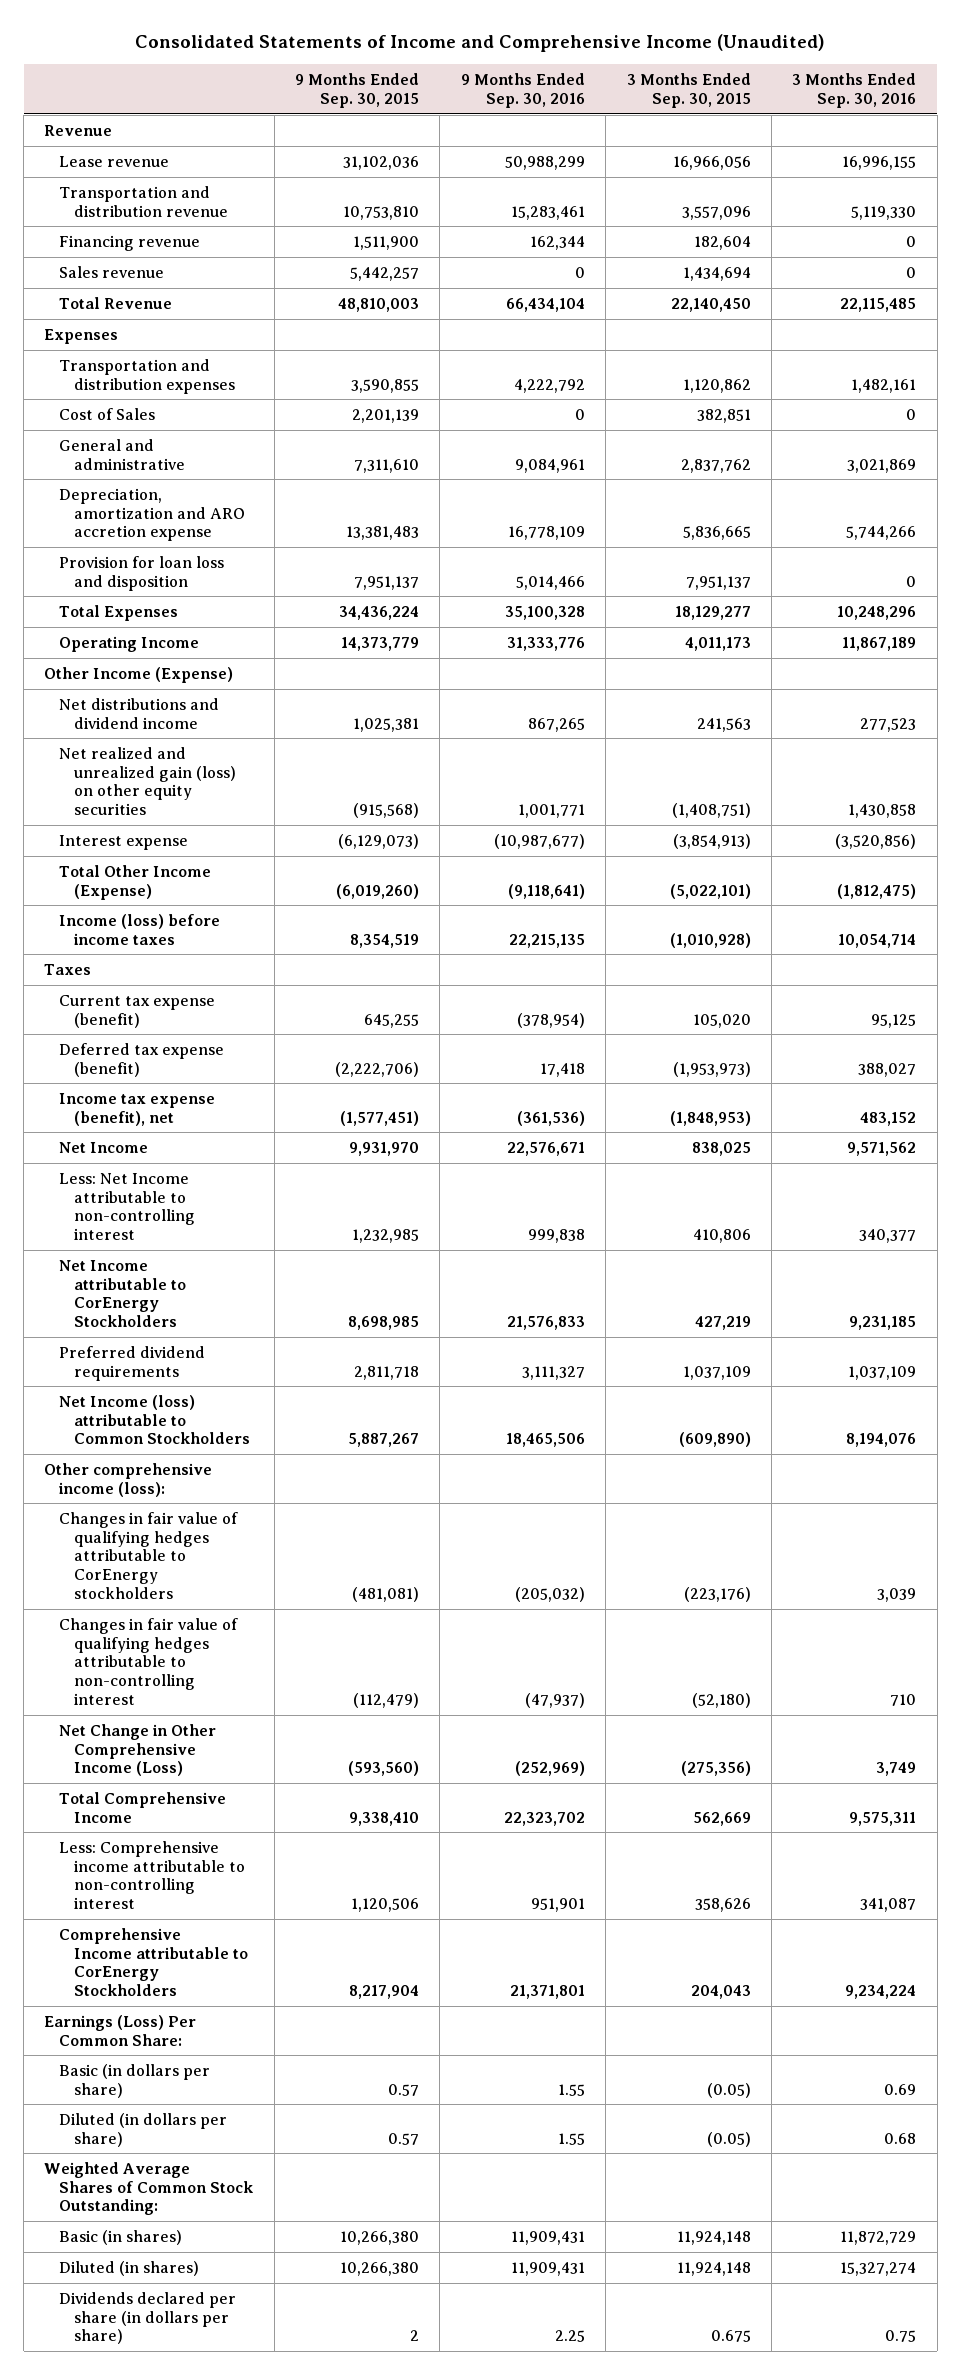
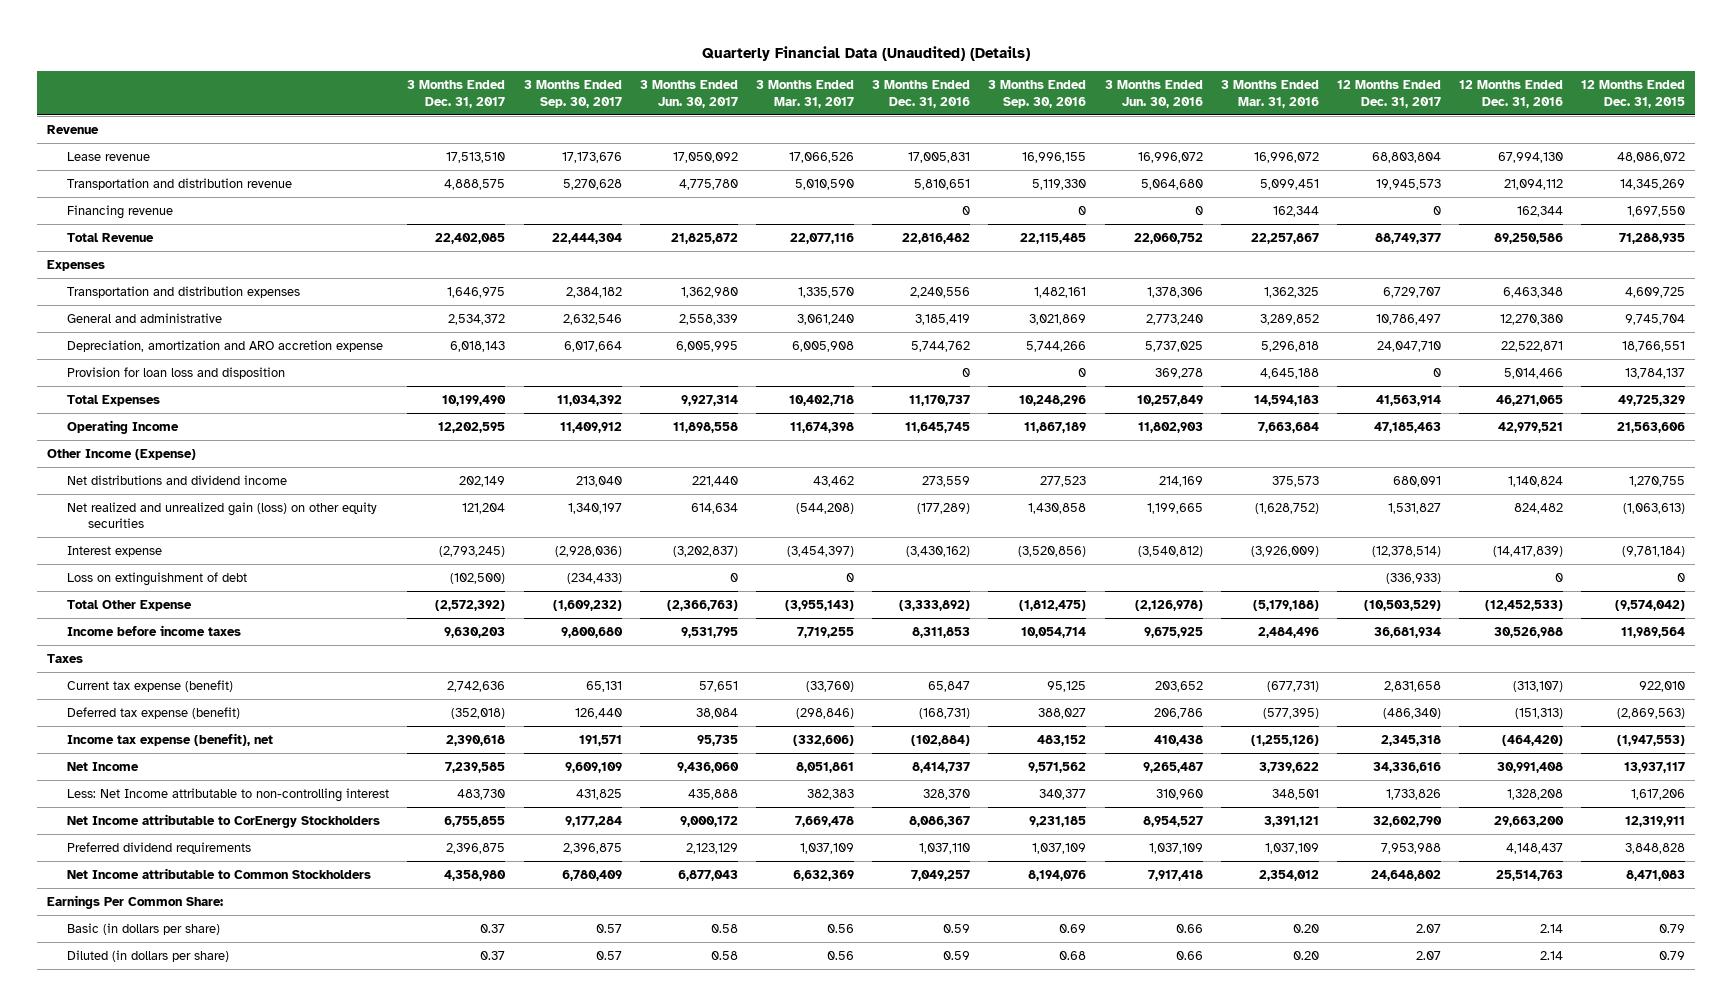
- Consolidated Statements of Income and Comprehensive Income (Unaudited)
+ Quarterly Financial Data (Unaudited) (Details)
- | 9 Months Ended Sep. 30, 2015 | 9 Months Ended Sep. 30, 2016 | 3 Months Ended Sep. 30, 2015 | 3 Months Ended Sep. 30, 2016
+ | 3 Months Ended Dec. 31, 2017 | 3 Months Ended Sep. 30, 2017 | 3 Months Ended Jun. 30, 2017 | 3 Months Ended Mar. 31, 2017 | 3 Months Ended Dec. 31, 2016 | 3 Months Ended Sep. 30, 2016 | 3 Months Ended Jun. 30, 2016 | 3 Months Ended Mar. 31, 2016 | 12 Months Ended Dec. 31, 2017 | 12 Months Ended Dec. 31, 2016 | 12 Months Ended Dec. 31, 2015
- Sales revenue | 5,442,257 | 0 | 1,434,694 | 0
- Cost of Sales | 2,201,139 | 0 | 382,851 | 0
- Total Other Income (Expense) | (6,019,260) | (9,118,641) | (5,022,101) | (1,812,475)
- Income (loss) before income taxes | 8,354,519 | 22,215,135 | (1,010,928) | 10,054,714
+ Loss on extinguishment of debt | (102,500) | (234,433) | 0 | 0 | | | | | (336,933) | 0 | 0
+ Total Other Expense | (2,572,392) | (1,609,232) | (2,366,763) | (3,955,143) | (3,333,892) | (1,812,475) | (2,126,978) | (5,179,188) | (10,503,529) | (12,452,533) | (9,574,042)
+ Income before income taxes | 9,630,203 | 9,800,680 | 9,531,795 | 7,719,255 | 8,311,853 | 10,054,714 | 9,675,925 | 2,484,496 | 36,681,934 | 30,526,988 | 11,989,564
- Net Income (loss) attributable to Common Stockholders | 5,887,267 | 18,465,506 | (609,890) | 8,194,076
- Other comprehensive income (loss):
- Changes in fair value of qualifying hedges attributable to CorEnergy stockholders | (481,081) | (205,032) | (223,176) | 3,039
- Changes in fair value of qualifying hedges attributable to non-controlling interest | (112,479) | (47,937) | (52,180) | 710
- Net Change in Other Comprehensive Income (Loss) | (593,560) | (252,969) | (275,356) | 3,749
- Total Comprehensive Income | 9,338,410 | 22,323,702 | 562,669 | 9,575,311
- Less: Comprehensive income attributable to non-controlling interest | 1,120,506 | 951,901 | 358,626 | 341,087
- Comprehensive Income attributable to CorEnergy Stockholders | 8,217,904 | 21,371,801 | 204,043 | 9,234,224
- Earnings (Loss) Per Common Share:
+ Net Income attributable to Common Stockholders | 4,358,980 | 6,780,409 | 6,877,043 | 6,632,369 | 7,049,257 | 8,194,076 | 7,917,418 | 2,354,012 | 24,648,802 | 25,514,763 | 8,471,083
+ Earnings Per Common Share:
- Weighted Average Shares of Common Stock Outstanding:
- Basic (in shares) | 10,266,380 | 11,909,431 | 11,924,148 | 11,872,729
- Diluted (in shares) | 10,266,380 | 11,909,431 | 11,924,148 | 15,327,274
- Dividends declared per share (in dollars per share) | 2 | 2.25 | 0.675 | 0.75

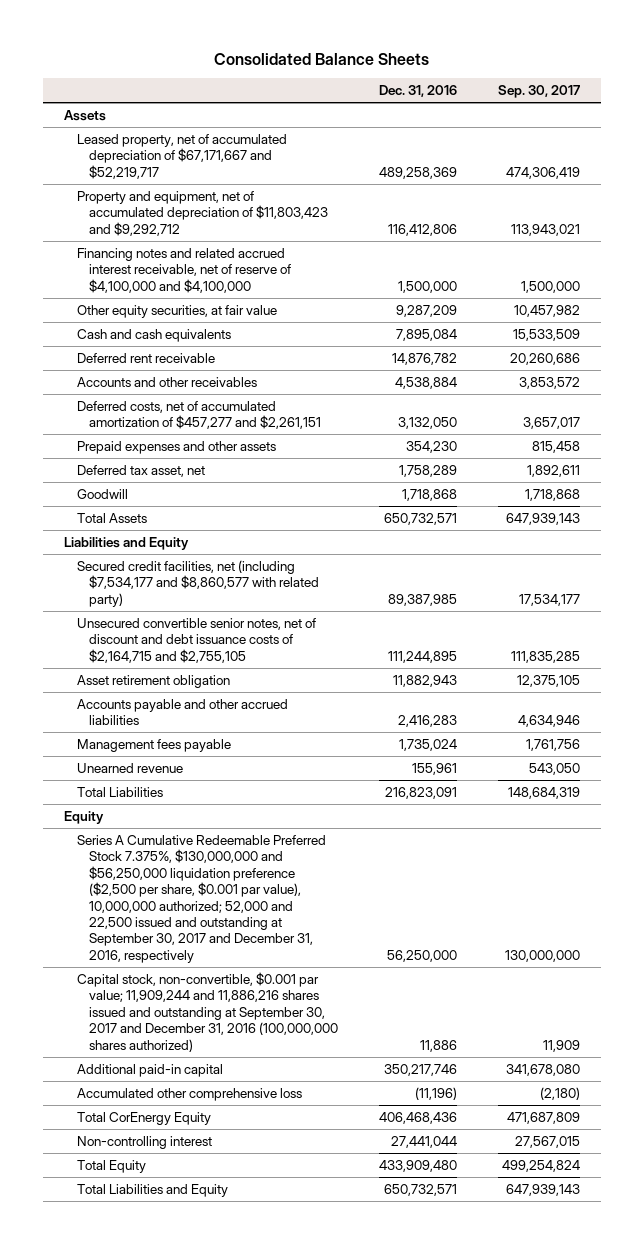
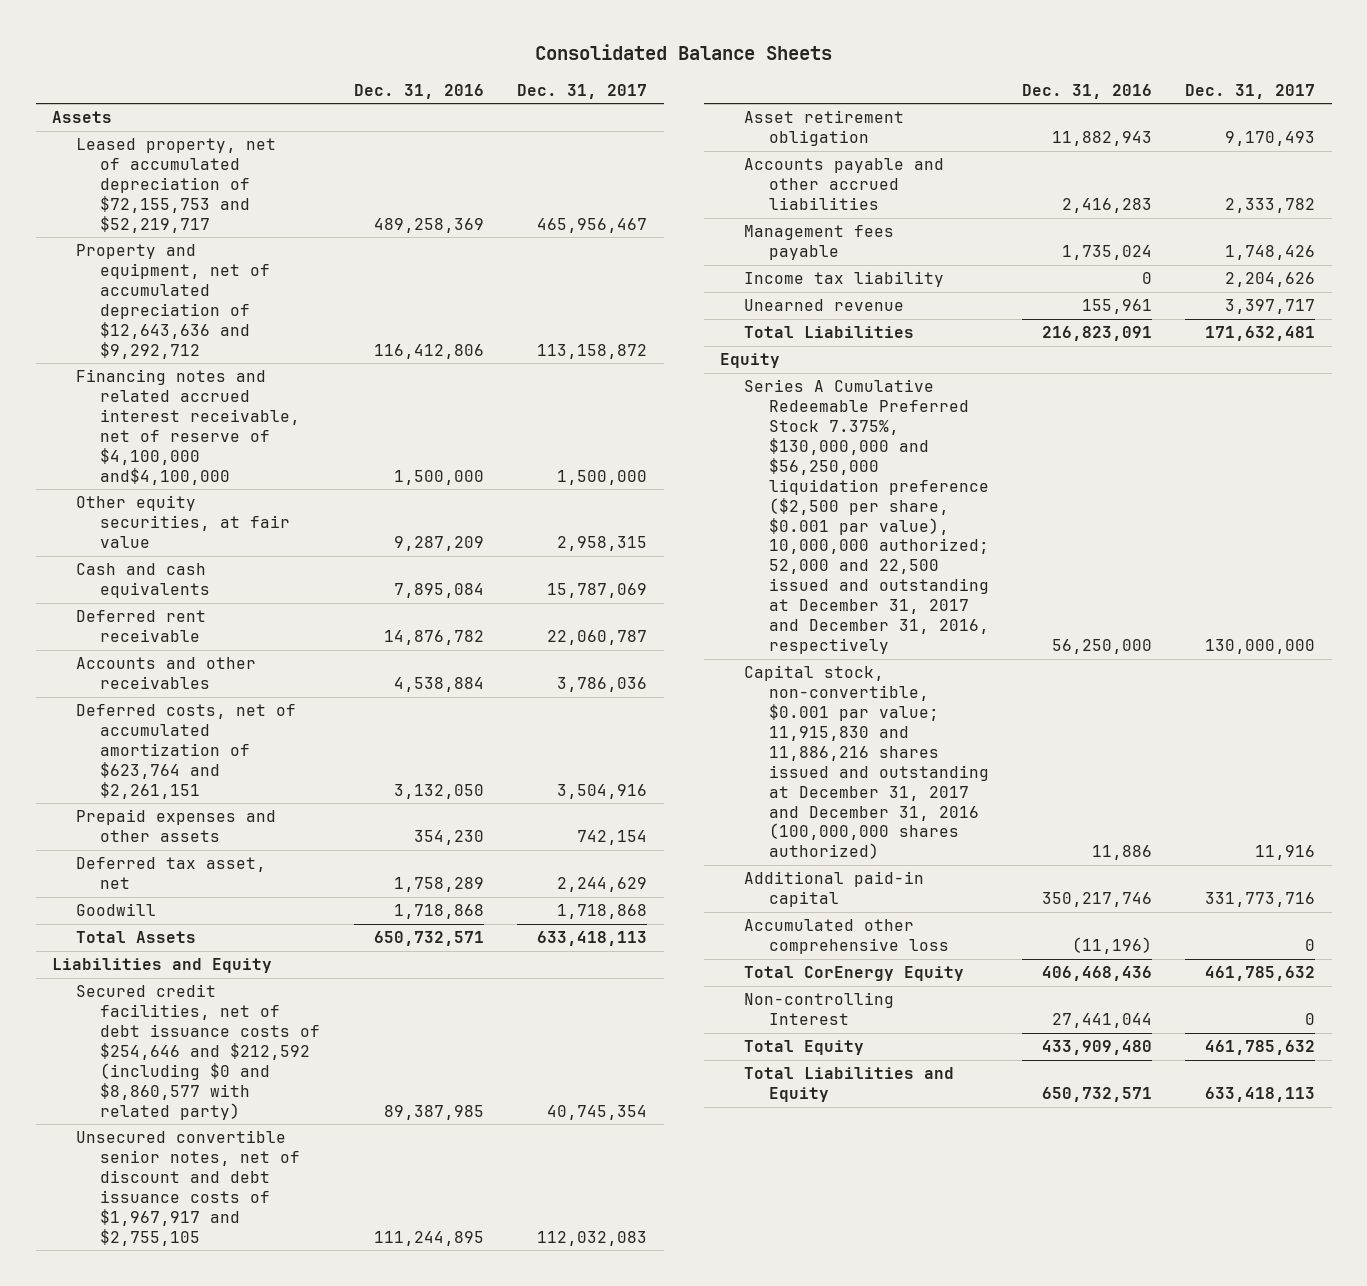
- | Dec. 31, 2016 | Sep. 30, 2017
+ | Dec. 31, 2016 | Dec. 31, 2017
- Leased property, net of accumulated depreciation of $67,171,667 and $52,219,717 | 489,258,369 | 474,306,419
- Property and equipment, net of accumulated depreciation of $11,803,423 and $9,292,712 | 116,412,806 | 113,943,021
- Financing notes and related accrued interest receivable, net of reserve of $4,100,000 and $4,100,000 | 1,500,000 | 1,500,000
+ Leased property, net of accumulated depreciation of $72,155,753 and $52,219,717 | 489,258,369 | 465,956,467
+ Property and equipment, net of accumulated depreciation of $12,643,636 and $9,292,712 | 116,412,806 | 113,158,872
+ Financing notes and related accrued interest receivable, net of reserve of $4,100,000 and$4,100,000 | 1,500,000 | 1,500,000
- Deferred costs, net of accumulated amortization of $457,277 and $2,261,151 | 3,132,050 | 3,657,017
+ Deferred costs, net of accumulated amortization of $623,764 and $2,261,151 | 3,132,050 | 3,504,916
- Secured credit facilities, net (including $7,534,177 and $8,860,577 with related party) | 89,387,985 | 17,534,177
- Unsecured convertible senior notes, net of discount and debt issuance costs of $2,164,715 and $2,755,105 | 111,244,895 | 111,835,285
+ Secured credit facilities, net of debt issuance costs of $254,646 and $212,592 (including $0 and $8,860,577 with related party) | 89,387,985 | 40,745,354
+ Unsecured convertible senior notes, net of discount and debt issuance costs of $1,967,917 and $2,755,105 | 111,244,895 | 112,032,083
+ Income tax liability | 0 | 2,204,626
- Series A Cumulative Redeemable Preferred Stock 7.375%, $130,000,000 and $56,250,000 liquidation preference ($2,500 per share, $0.001 par value), 10,000,000 authorized; 52,000 and 22,500 issued and outstanding at September 30, 2017 and December 31, 2016, respectively | 56,250,000 | 130,000,000
- Capital stock, non-convertible, $0.001 par value; 11,909,244 and 11,886,216 shares issued and outstanding at September 30, 2017 and December 31, 2016 (100,000,000 shares authorized) | 11,886 | 11,909
+ Series A Cumulative Redeemable Preferred Stock 7.375%, $130,000,000 and $56,250,000 liquidation preference ($2,500 per share, $0.001 par value), 10,000,000 authorized; 52,000 and 22,500 issued and outstanding at December 31, 2017 and December 31, 2016, respectively | 56,250,000 | 130,000,000
+ Capital stock, non-convertible, $0.001 par value; 11,915,830 and 11,886,216 shares issued and outstanding at December 31, 2017 and December 31, 2016 (100,000,000 shares authorized) | 11,886 | 11,916
- Non-controlling interest | 27,441,044 | 27,567,015
+ Non-controlling Interest | 27,441,044 | 0

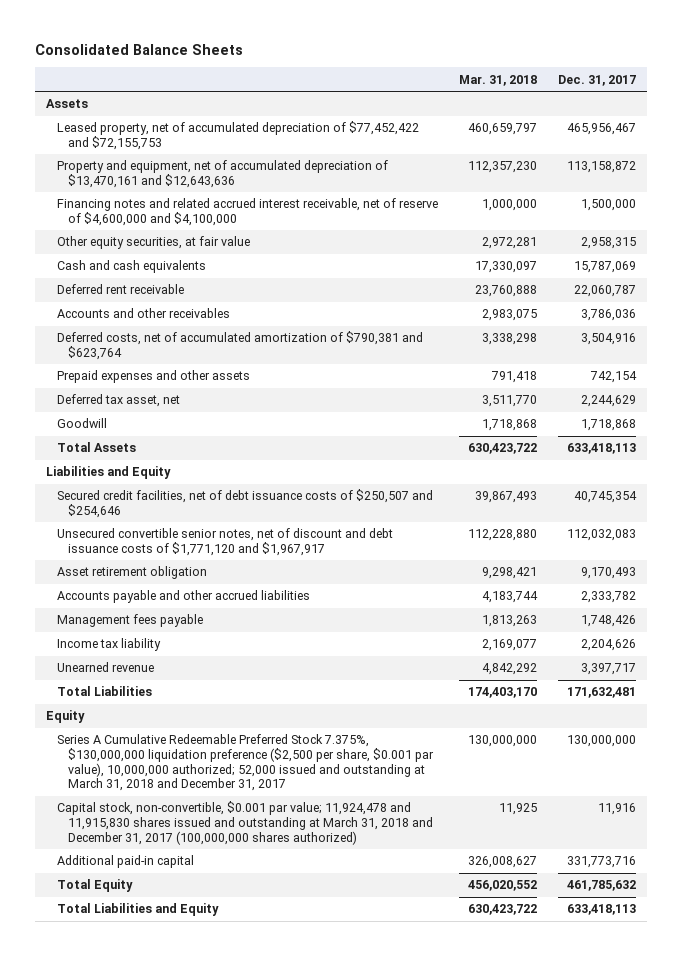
- | Dec. 31, 2016 | Dec. 31, 2017
+ | Mar. 31, 2018 | Dec. 31, 2017
- Leased property, net of accumulated depreciation of $72,155,753 and $52,219,717 | 489,258,369 | 465,956,467
- Property and equipment, net of accumulated depreciation of $12,643,636 and $9,292,712 | 116,412,806 | 113,158,872
- Financing notes and related accrued interest receivable, net of reserve of $4,100,000 and$4,100,000 | 1,500,000 | 1,500,000
+ Leased property, net of accumulated depreciation of $77,452,422 and $72,155,753 | 460,659,797 | 465,956,467
+ Property and equipment, net of accumulated depreciation of $13,470,161 and $12,643,636 | 112,357,230 | 113,158,872
+ Financing notes and related accrued interest receivable, net of reserve of $4,600,000 and $4,100,000 | 1,000,000 | 1,500,000
- Deferred costs, net of accumulated amortization of $623,764 and $2,261,151 | 3,132,050 | 3,504,916
+ Deferred costs, net of accumulated amortization of $790,381 and $623,764 | 3,338,298 | 3,504,916
- Secured credit facilities, net of debt issuance costs of $254,646 and $212,592 (including $0 and $8,860,577 with related party) | 89,387,985 | 40,745,354
- Unsecured convertible senior notes, net of discount and debt issuance costs of $1,967,917 and $2,755,105 | 111,244,895 | 112,032,083
+ Secured credit facilities, net of debt issuance costs of $250,507 and $254,646 | 39,867,493 | 40,745,354
+ Unsecured convertible senior notes, net of discount and debt issuance costs of $1,771,120 and $1,967,917 | 112,228,880 | 112,032,083
- Series A Cumulative Redeemable Preferred Stock 7.375%, $130,000,000 and $56,250,000 liquidation preference ($2,500 per share, $0.001 par value), 10,000,000 authorized; 52,000 and 22,500 issued and outstanding at December 31, 2017 and December 31, 2016, respectively | 56,250,000 | 130,000,000
- Capital stock, non-convertible, $0.001 par value; 11,915,830 and 11,886,216 shares issued and outstanding at December 31, 2017 and December 31, 2016 (100,000,000 shares authorized) | 11,886 | 11,916
+ Series A Cumulative Redeemable Preferred Stock 7.375%, $130,000,000 liquidation preference ($2,500 per share, $0.001 par value), 10,000,000 authorized; 52,000 issued and outstanding at March 31, 2018 and December 31, 2017 | 130,000,000 | 130,000,000
+ Capital stock, non-convertible, $0.001 par value; 11,924,478 and 11,915,830 shares issued and outstanding at March 31, 2018 and December 31, 2017 (100,000,000 shares authorized) | 11,925 | 11,916
- Accumulated other comprehensive loss | (11,196) | 0
- Total CorEnergy Equity | 406,468,436 | 461,785,632
- Non-controlling Interest | 27,441,044 | 0

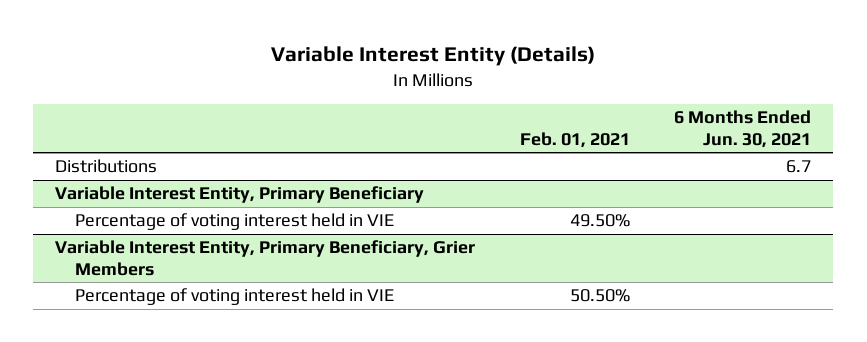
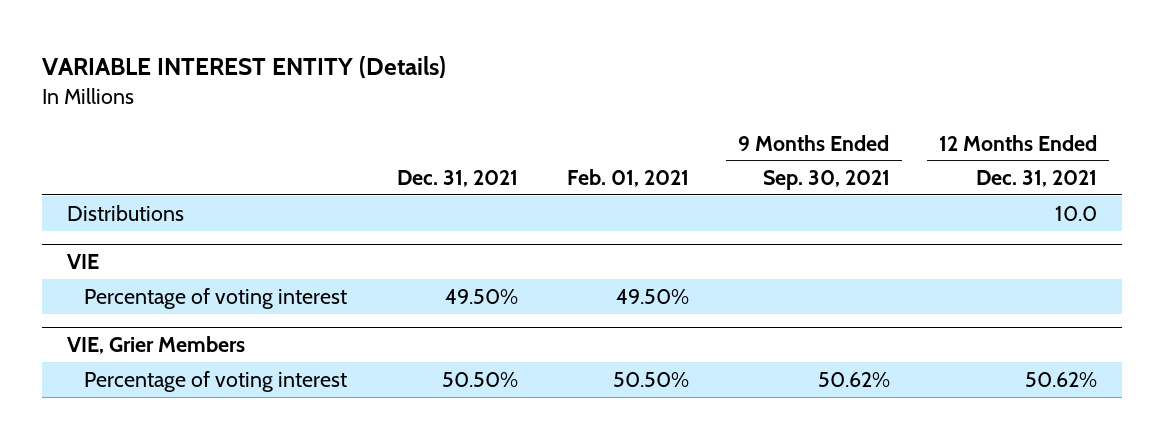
- Variable Interest Entity (Details)
+ VARIABLE INTEREST ENTITY (Details)
- | Feb. 01, 2021 | 6 Months Ended Jun. 30, 2021
+ | Dec. 31, 2021 | Feb. 01, 2021 | 9 Months Ended Sep. 30, 2021 | 12 Months Ended Dec. 31, 2021
- Variable Interest Entity, Primary Beneficiary
- Percentage of voting interest held in VIE | 49.50% |
- Variable Interest Entity, Primary Beneficiary, Grier Members
- Percentage of voting interest held in VIE | 50.50% |
+ VIE
+ Percentage of voting interest | 49.50% | 49.50% | |
+ VIE, Grier Members
+ Percentage of voting interest | 50.50% | 50.50% | 50.62% | 50.62%

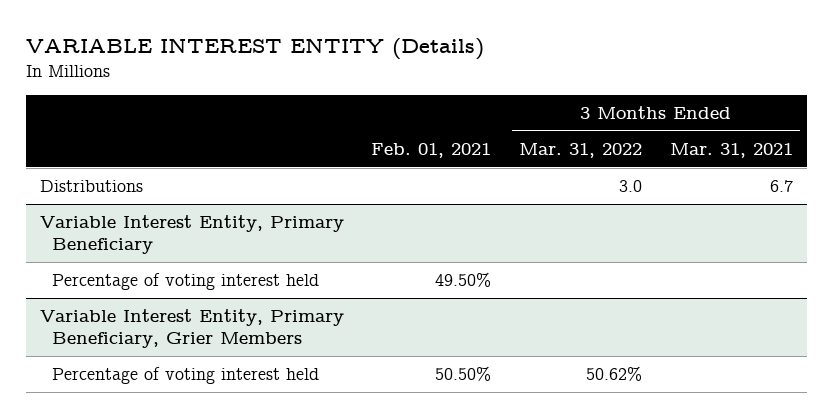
- | Dec. 31, 2021 | Feb. 01, 2021 | 9 Months Ended Sep. 30, 2021 | 12 Months Ended Dec. 31, 2021
+ | Feb. 01, 2021 | 3 Months Ended Mar. 31, 2022 | 3 Months Ended Mar. 31, 2021
- VIE
- Percentage of voting interest | 49.50% | 49.50% | |
- VIE, Grier Members
- Percentage of voting interest | 50.50% | 50.50% | 50.62% | 50.62%
+ Variable Interest Entity, Primary Beneficiary
+ Percentage of voting interest held | 49.50% | |
+ Variable Interest Entity, Primary Beneficiary, Grier Members
+ Percentage of voting interest held | 50.50% | 50.62% |

